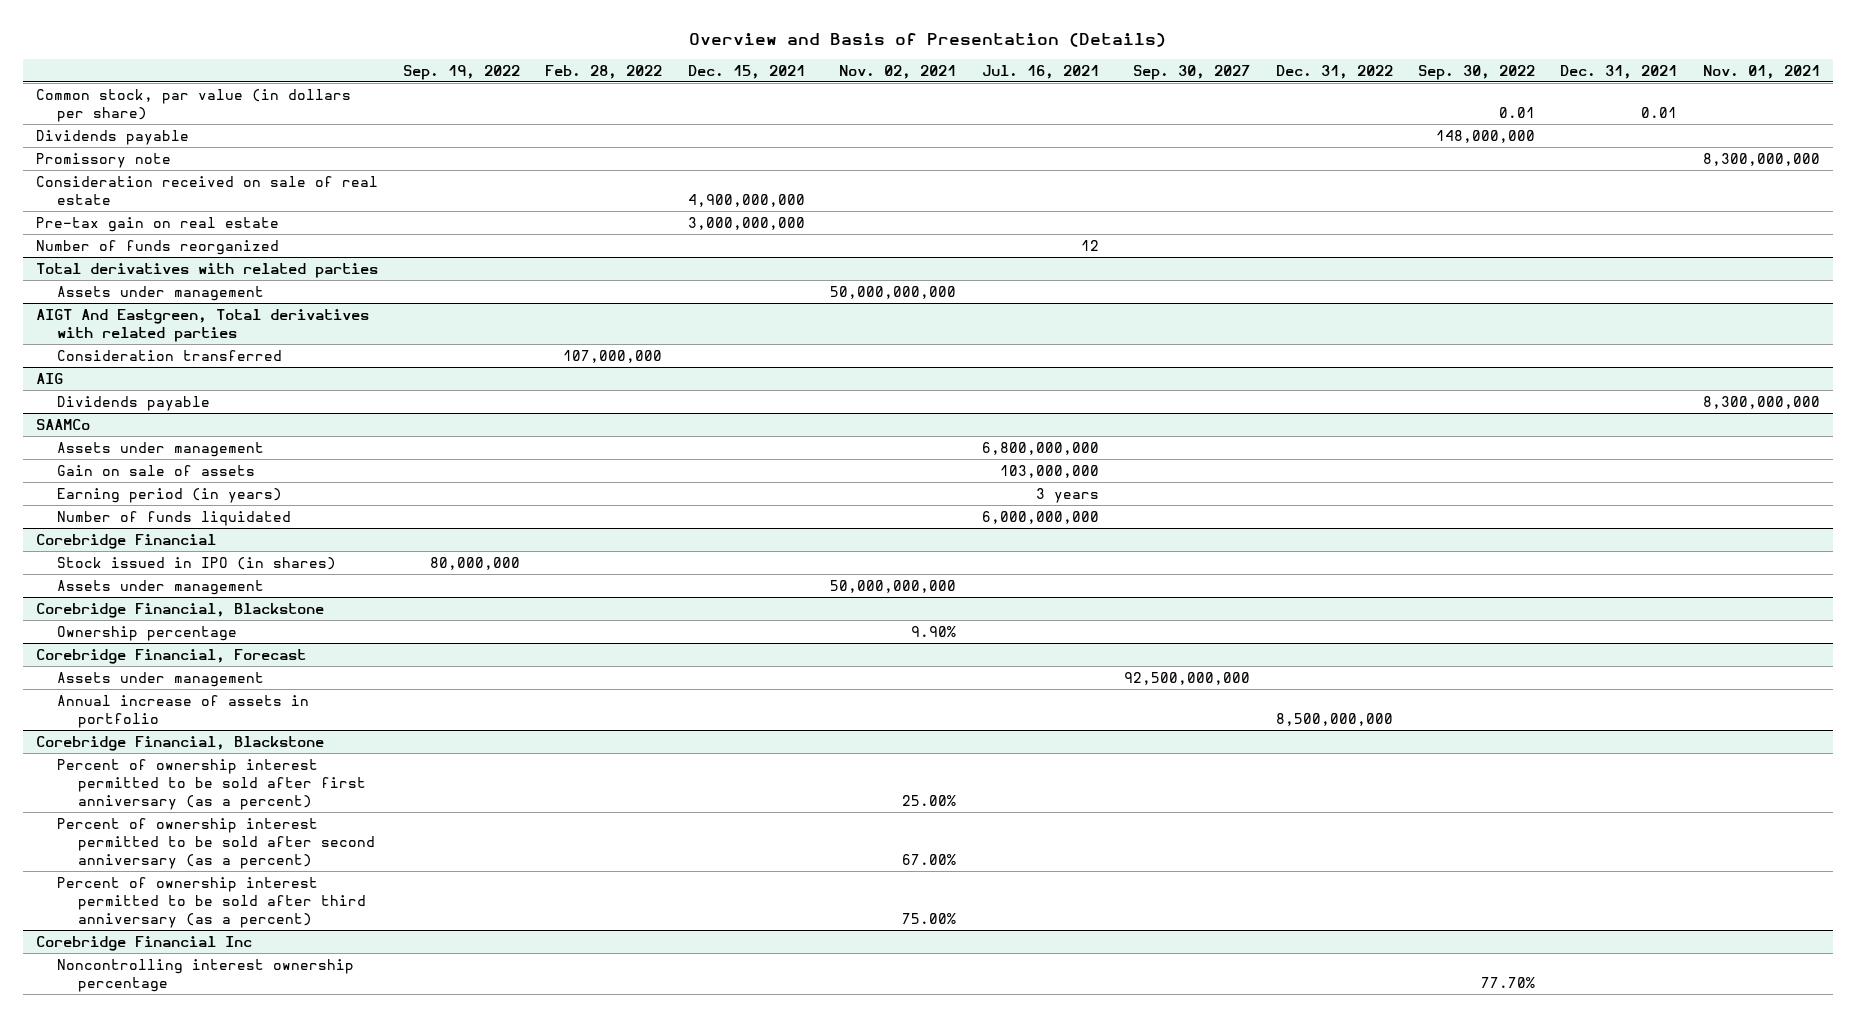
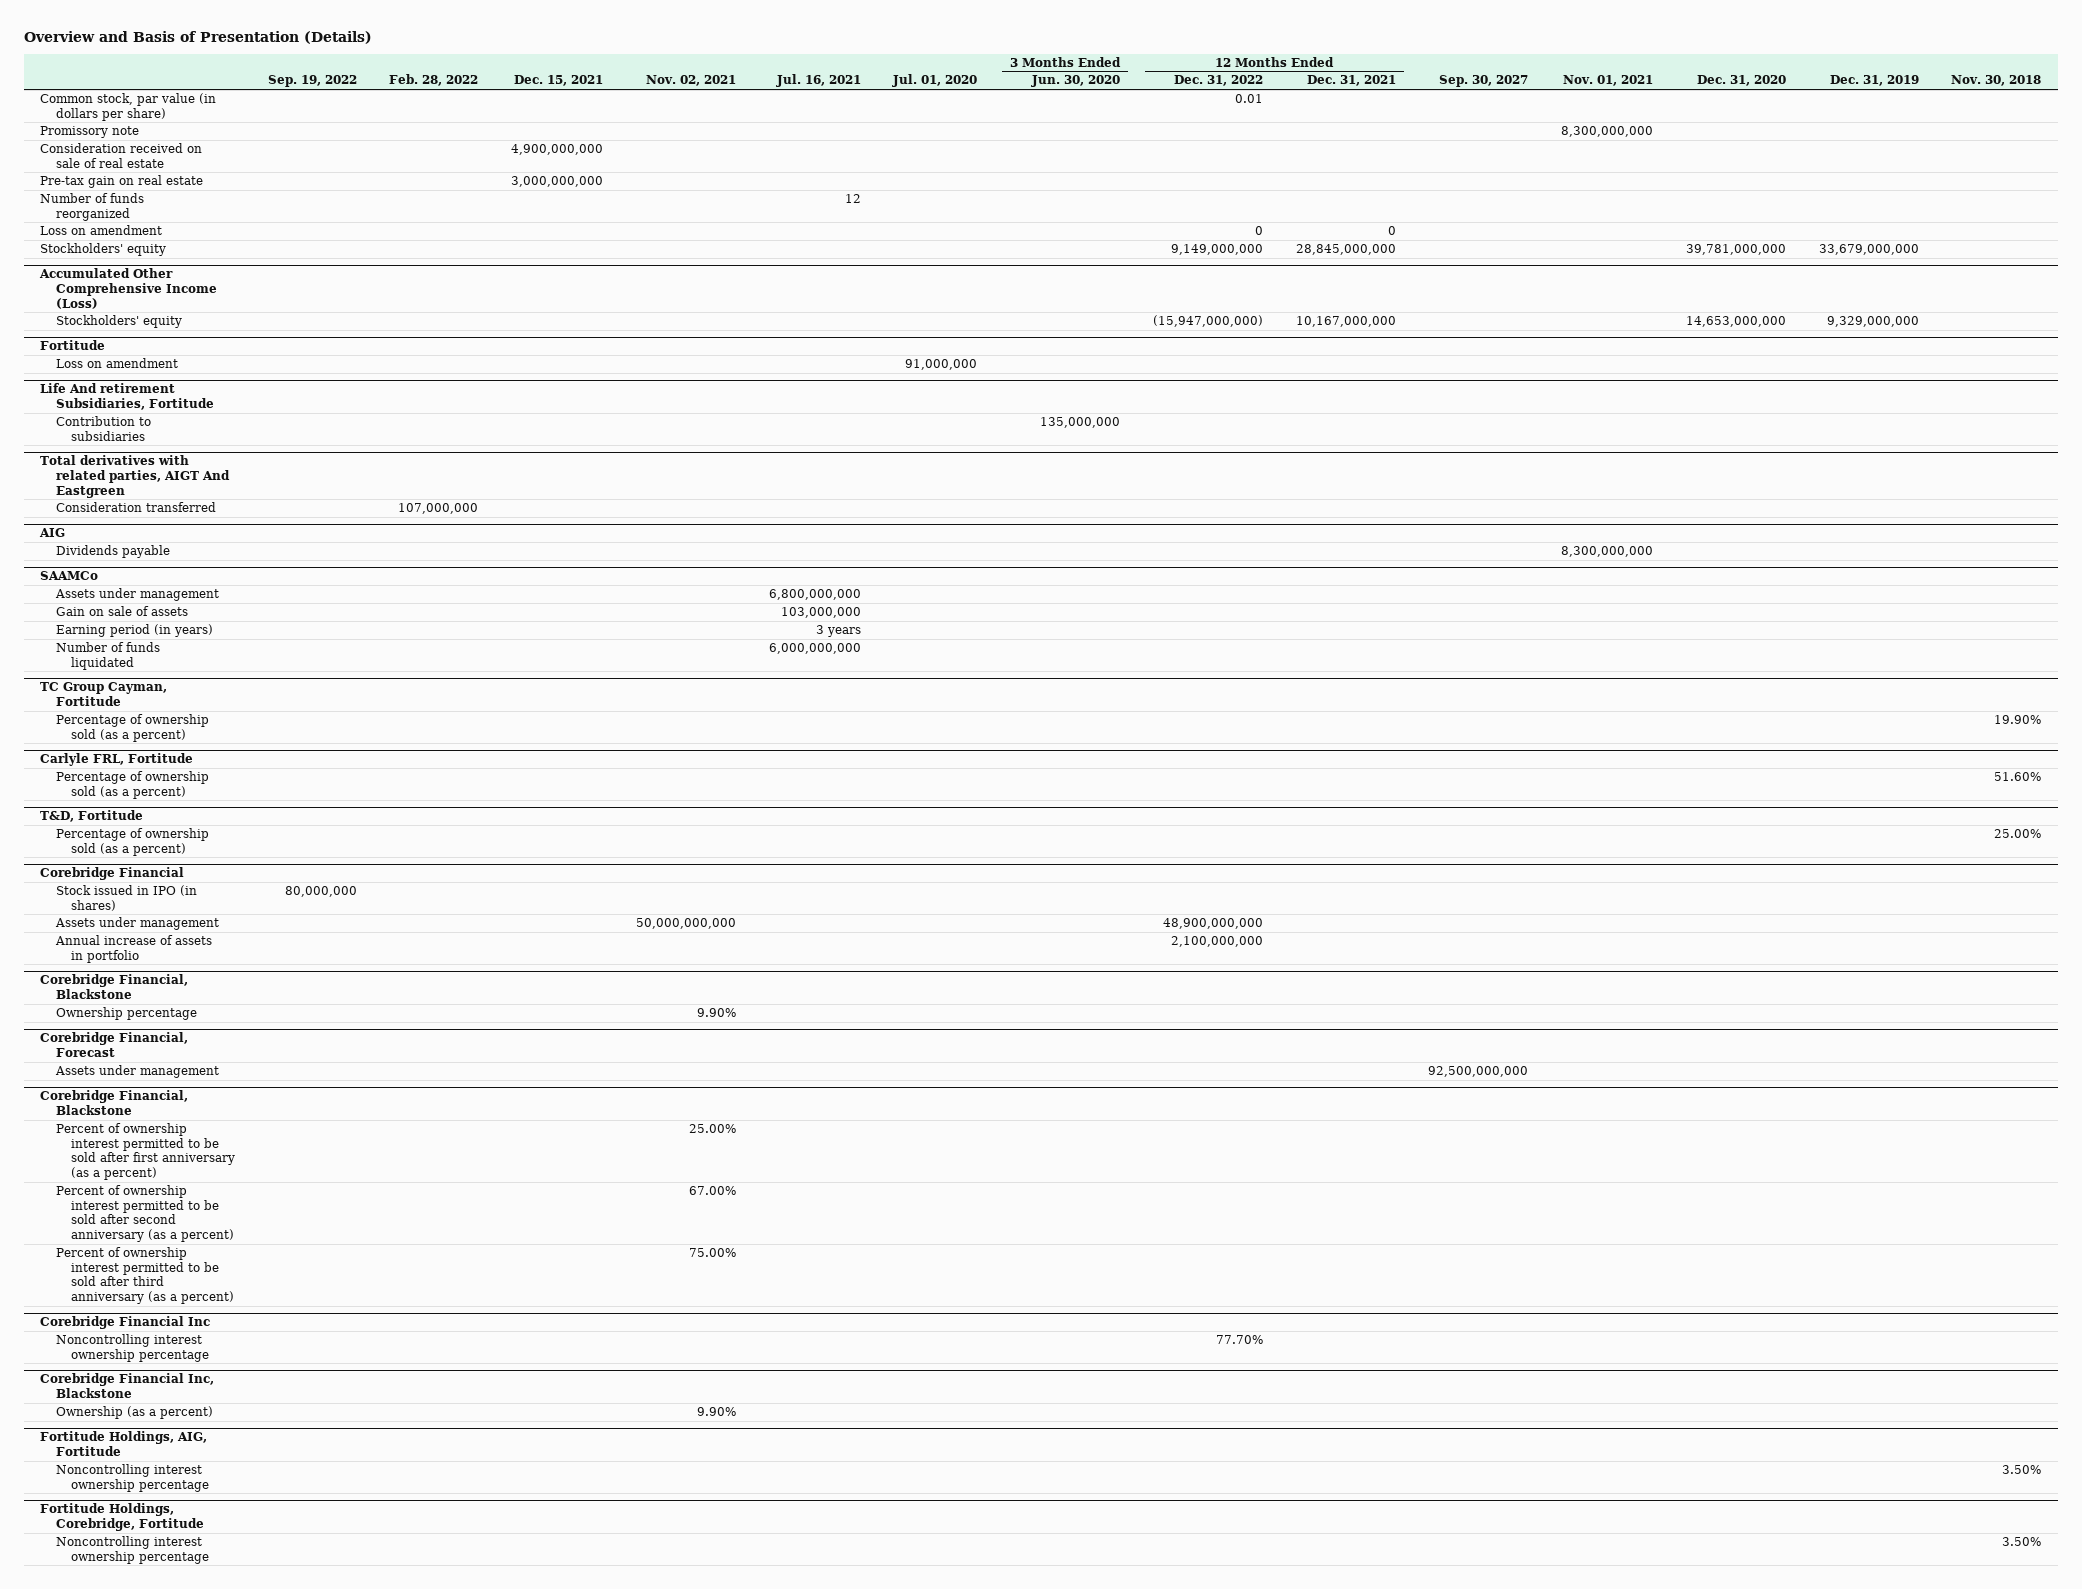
- | Sep. 19, 2022 | Feb. 28, 2022 | Dec. 15, 2021 | Nov. 02, 2021 | Jul. 16, 2021 | Sep. 30, 2027 | Dec. 31, 2022 | Sep. 30, 2022 | Dec. 31, 2021 | Nov. 01, 2021
+ | Sep. 19, 2022 | Feb. 28, 2022 | Dec. 15, 2021 | Nov. 02, 2021 | Jul. 16, 2021 | Jul. 01, 2020 | 3 Months Ended Jun. 30, 2020 | 12 Months Ended Dec. 31, 2022 | 12 Months Ended Dec. 31, 2021 | Sep. 30, 2027 | Nov. 01, 2021 | Dec. 31, 2020 | Dec. 31, 2019 | Nov. 30, 2018
- Dividends payable | | | | | | | | 148,000,000 | |
- Total derivatives with related parties
- Assets under management | | | | 50,000,000,000 | | | | | |
- AIGT And Eastgreen, Total derivatives with related parties
+ Loss on amendment | | | | | | | | 0 | 0 | | | | |
+ Stockholders' equity | | | | | | | | 9,149,000,000 | 28,845,000,000 | | | 39,781,000,000 | 33,679,000,000 |
+ Accumulated Other Comprehensive Income (Loss)
+ Stockholders' equity | | | | | | | | (15,947,000,000) | 10,167,000,000 | | | 14,653,000,000 | 9,329,000,000 |
+ Fortitude
+ Loss on amendment | | | | | | 91,000,000 | | | | | | | |
+ Life And retirement Subsidiaries, Fortitude
+ Contribution to subsidiaries | | | | | | | 135,000,000 | | | | | | |
+ Total derivatives with related parties, AIGT And Eastgreen
+ TC Group Cayman, Fortitude
+ Percentage of ownership sold (as a percent) | | | | | | | | | | | | | | 19.90%
+ Carlyle FRL, Fortitude
+ Percentage of ownership sold (as a percent) | | | | | | | | | | | | | | 51.60%
+ T&D, Fortitude
+ Percentage of ownership sold (as a percent) | | | | | | | | | | | | | | 25.00%
@ Corebridge Financial
+ Annual increase of assets in portfolio | | | | | | | | 2,100,000,000 | | | | | |
@ Corebridge Financial, Forecast
- Annual increase of assets in portfolio | | | | | | | 8,500,000,000 | | |
+ Corebridge Financial Inc, Blackstone
+ Ownership (as a percent) | | | | 9.90% | | | | | | | | | |
+ Fortitude Holdings, AIG, Fortitude
+ Noncontrolling interest ownership percentage | | | | | | | | | | | | | | 3.50%
+ Fortitude Holdings, Corebridge, Fortitude
+ Noncontrolling interest ownership percentage | | | | | | | | | | | | | | 3.50%

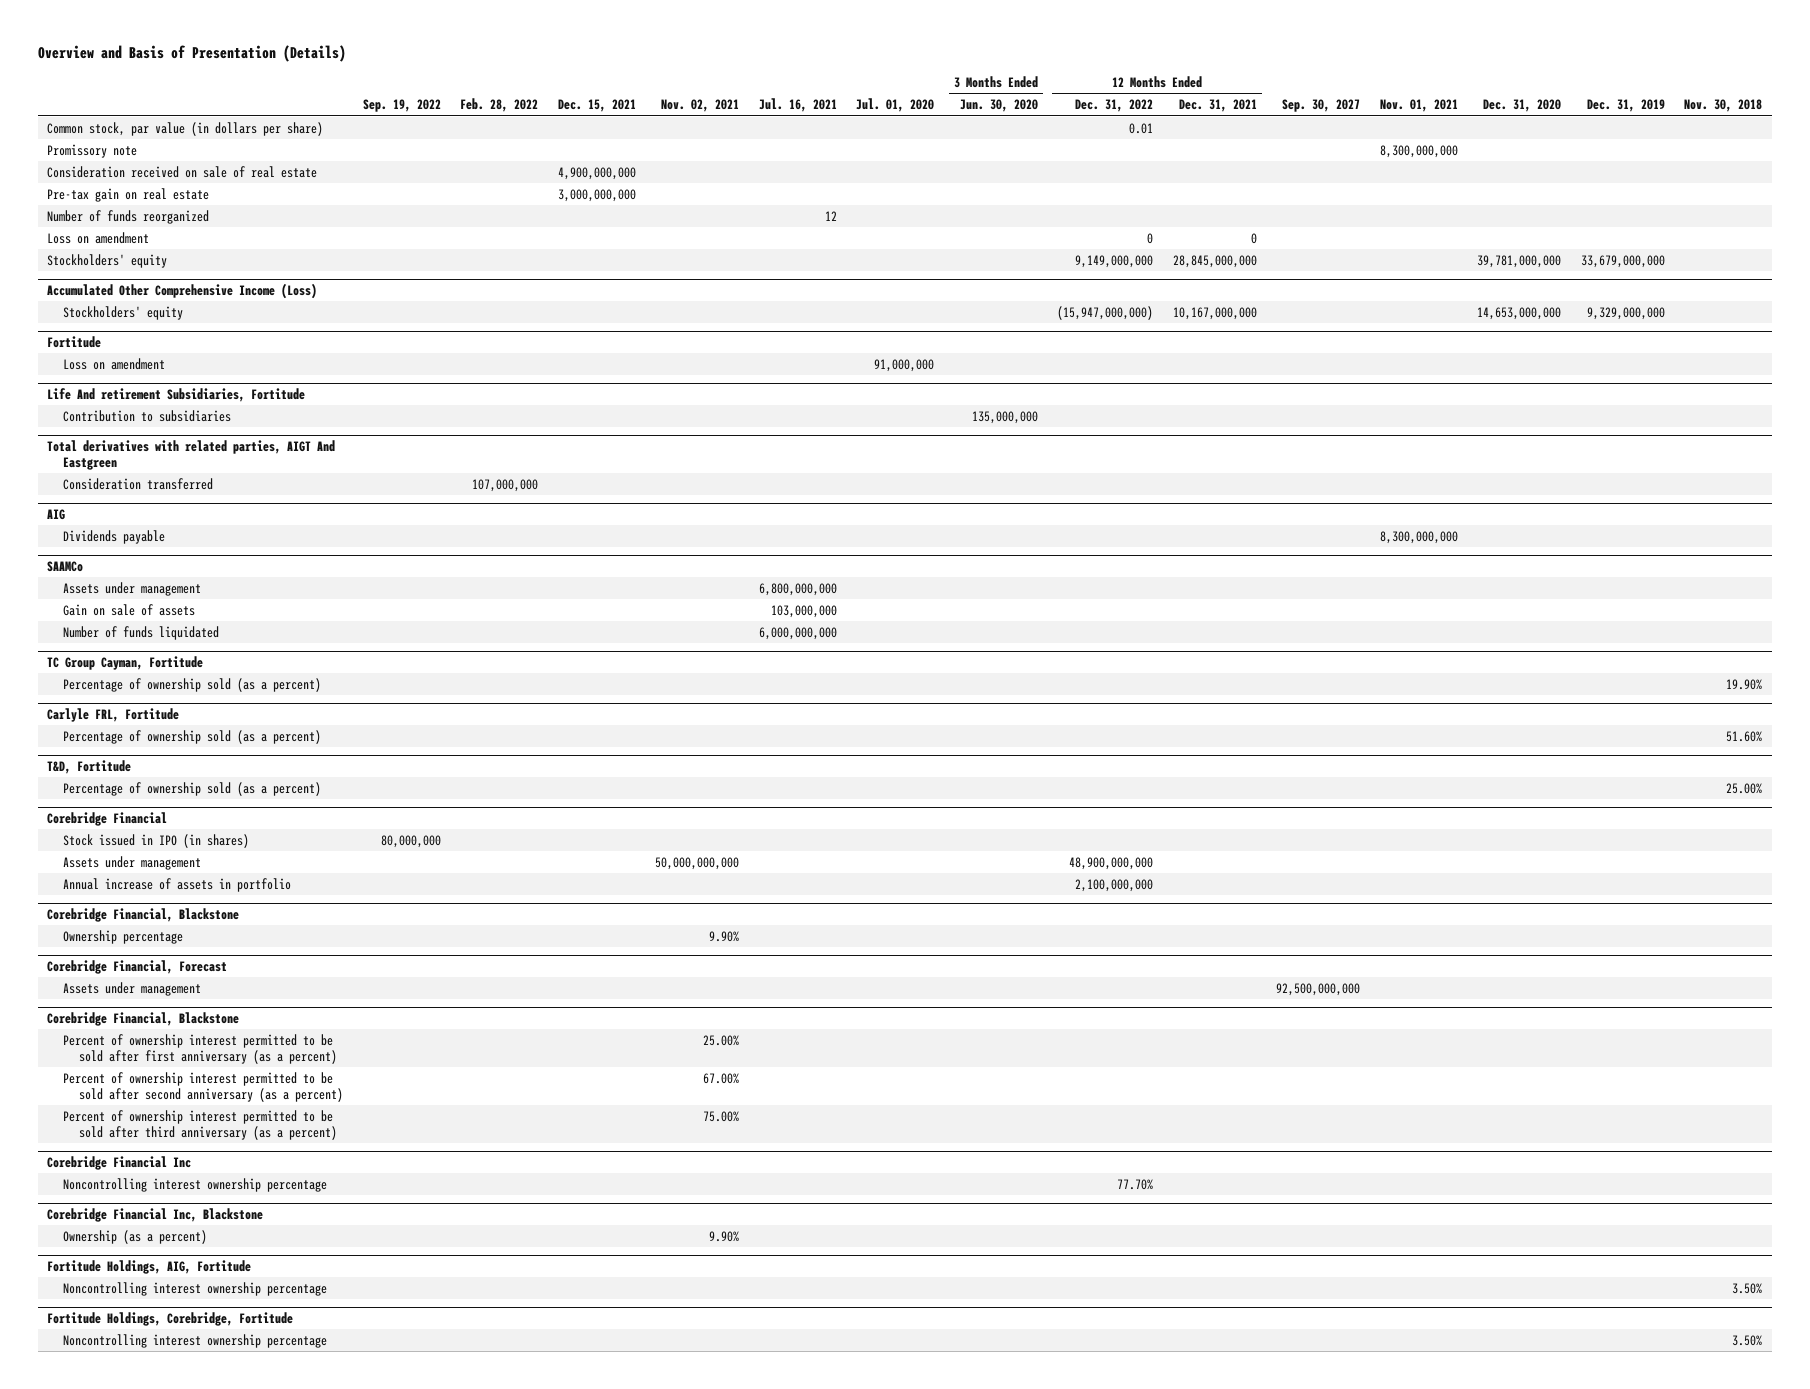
@ SAAMCo
- Earning period (in years) | | | | | 3 years | | | | | | | | |

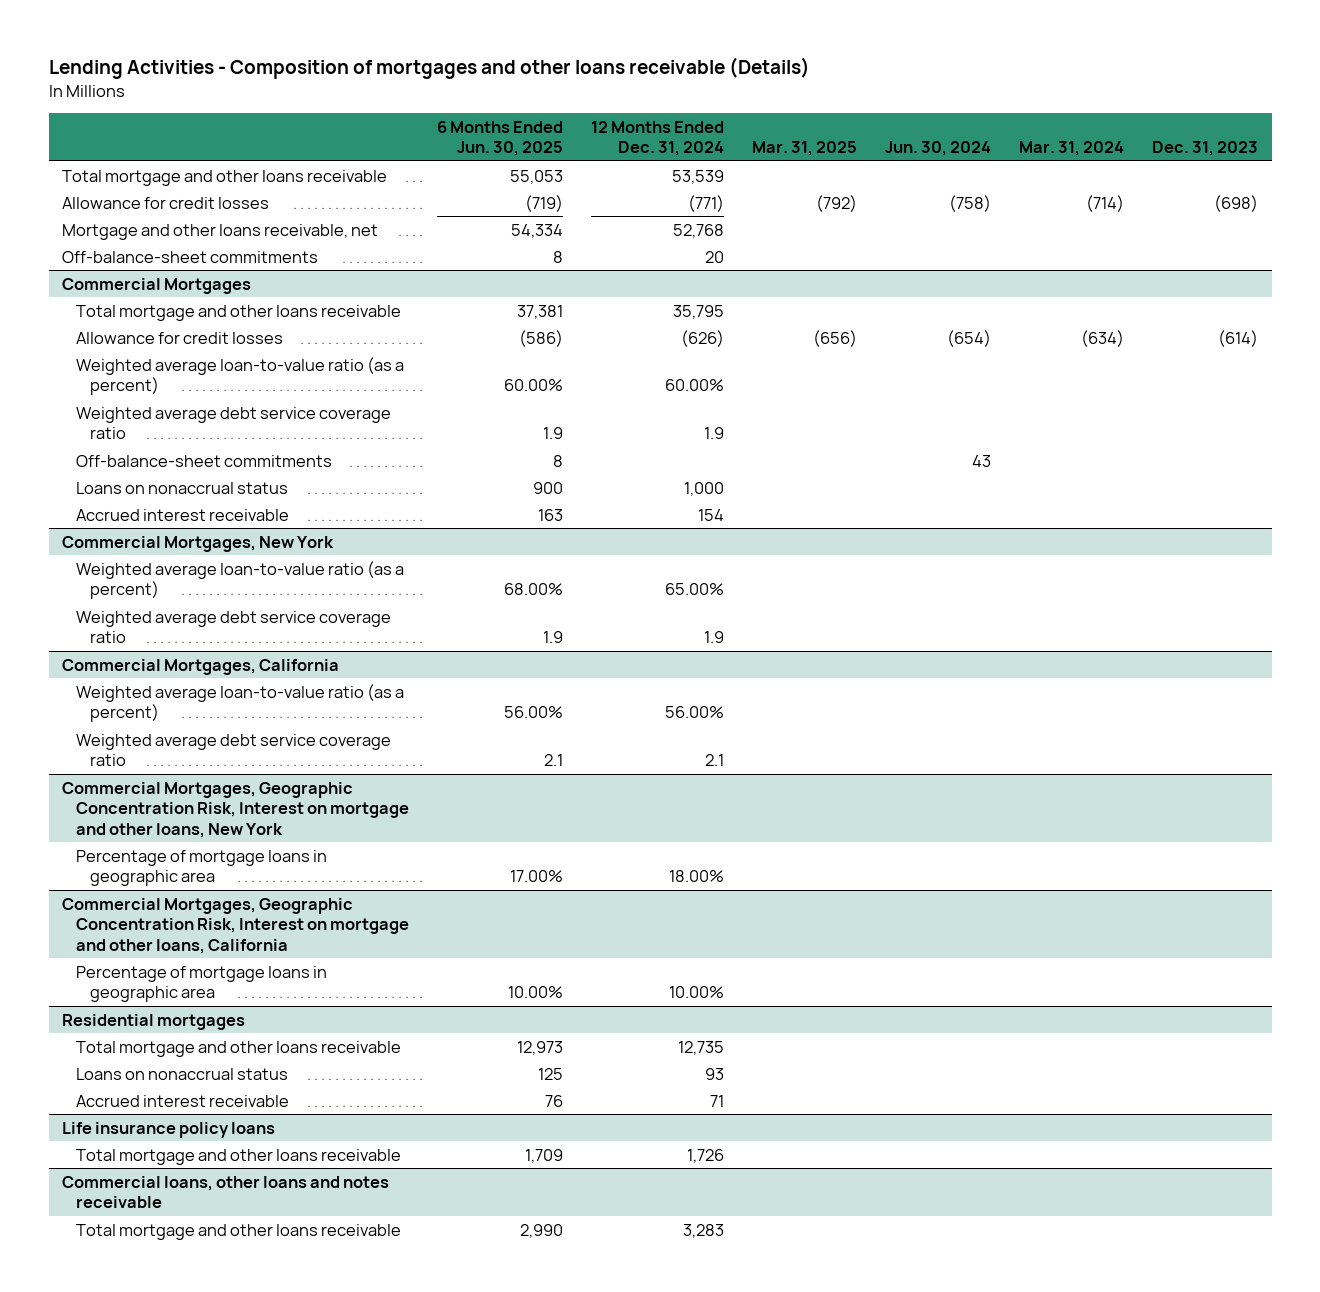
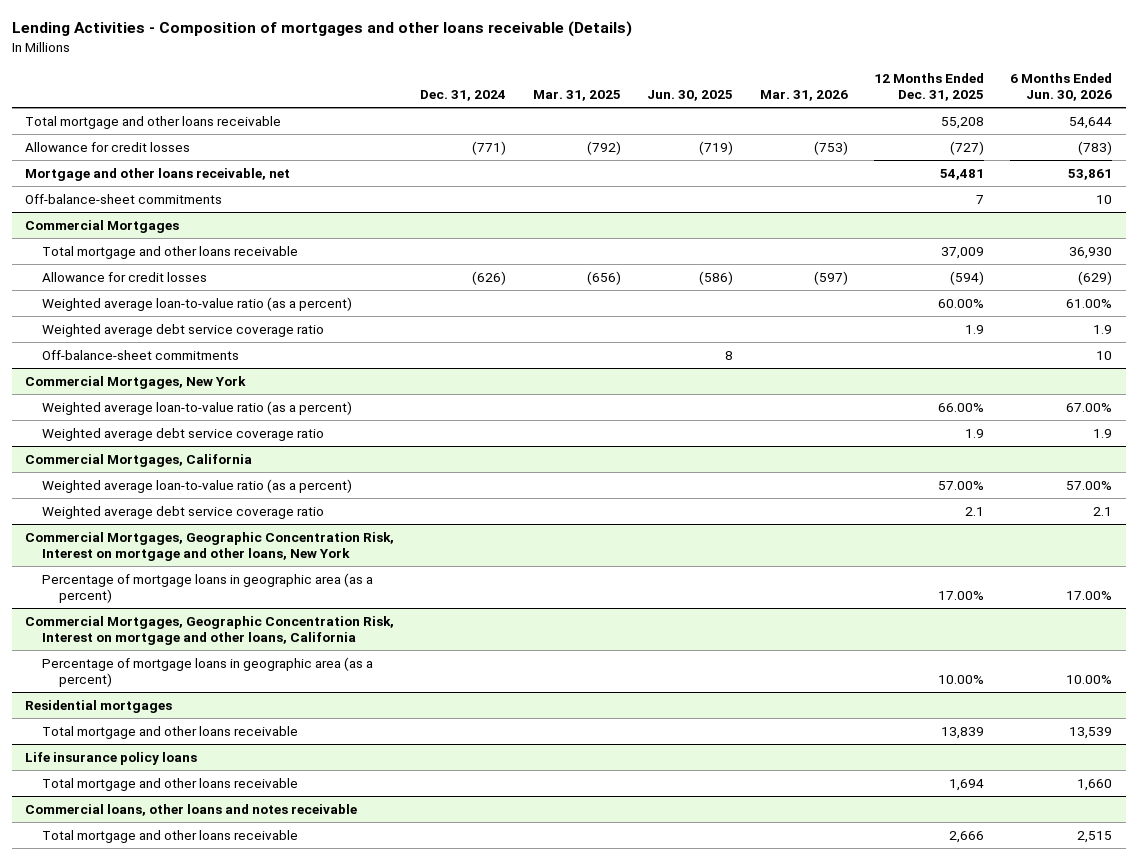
- | 6 Months Ended Jun. 30, 2025 | 12 Months Ended Dec. 31, 2024 | Mar. 31, 2025 | Jun. 30, 2024 | Mar. 31, 2024 | Dec. 31, 2023
+ | Dec. 31, 2024 | Mar. 31, 2025 | Jun. 30, 2025 | Mar. 31, 2026 | 12 Months Ended Dec. 31, 2025 | 6 Months Ended Jun. 30, 2026
@ Commercial Mortgages
- Loans on nonaccrual status | 900 | 1,000 | | | |
- Accrued interest receivable | 163 | 154 | | | |
@ Commercial Mortgages, Geographic Concentration Risk, Interest on mortgage and other loans, New York
- Percentage of mortgage loans in geographic area | 17.00% | 18.00% | | | |
+ Percentage of mortgage loans in geographic area (as a percent) | | | | | 17.00% | 17.00%
@ Commercial Mortgages, Geographic Concentration Risk, Interest on mortgage and other loans, California
- Percentage of mortgage loans in geographic area | 10.00% | 10.00% | | | |
+ Percentage of mortgage loans in geographic area (as a percent) | | | | | 10.00% | 10.00%
@ Residential mortgages
- Loans on nonaccrual status | 125 | 93 | | | |
- Accrued interest receivable | 76 | 71 | | | |

